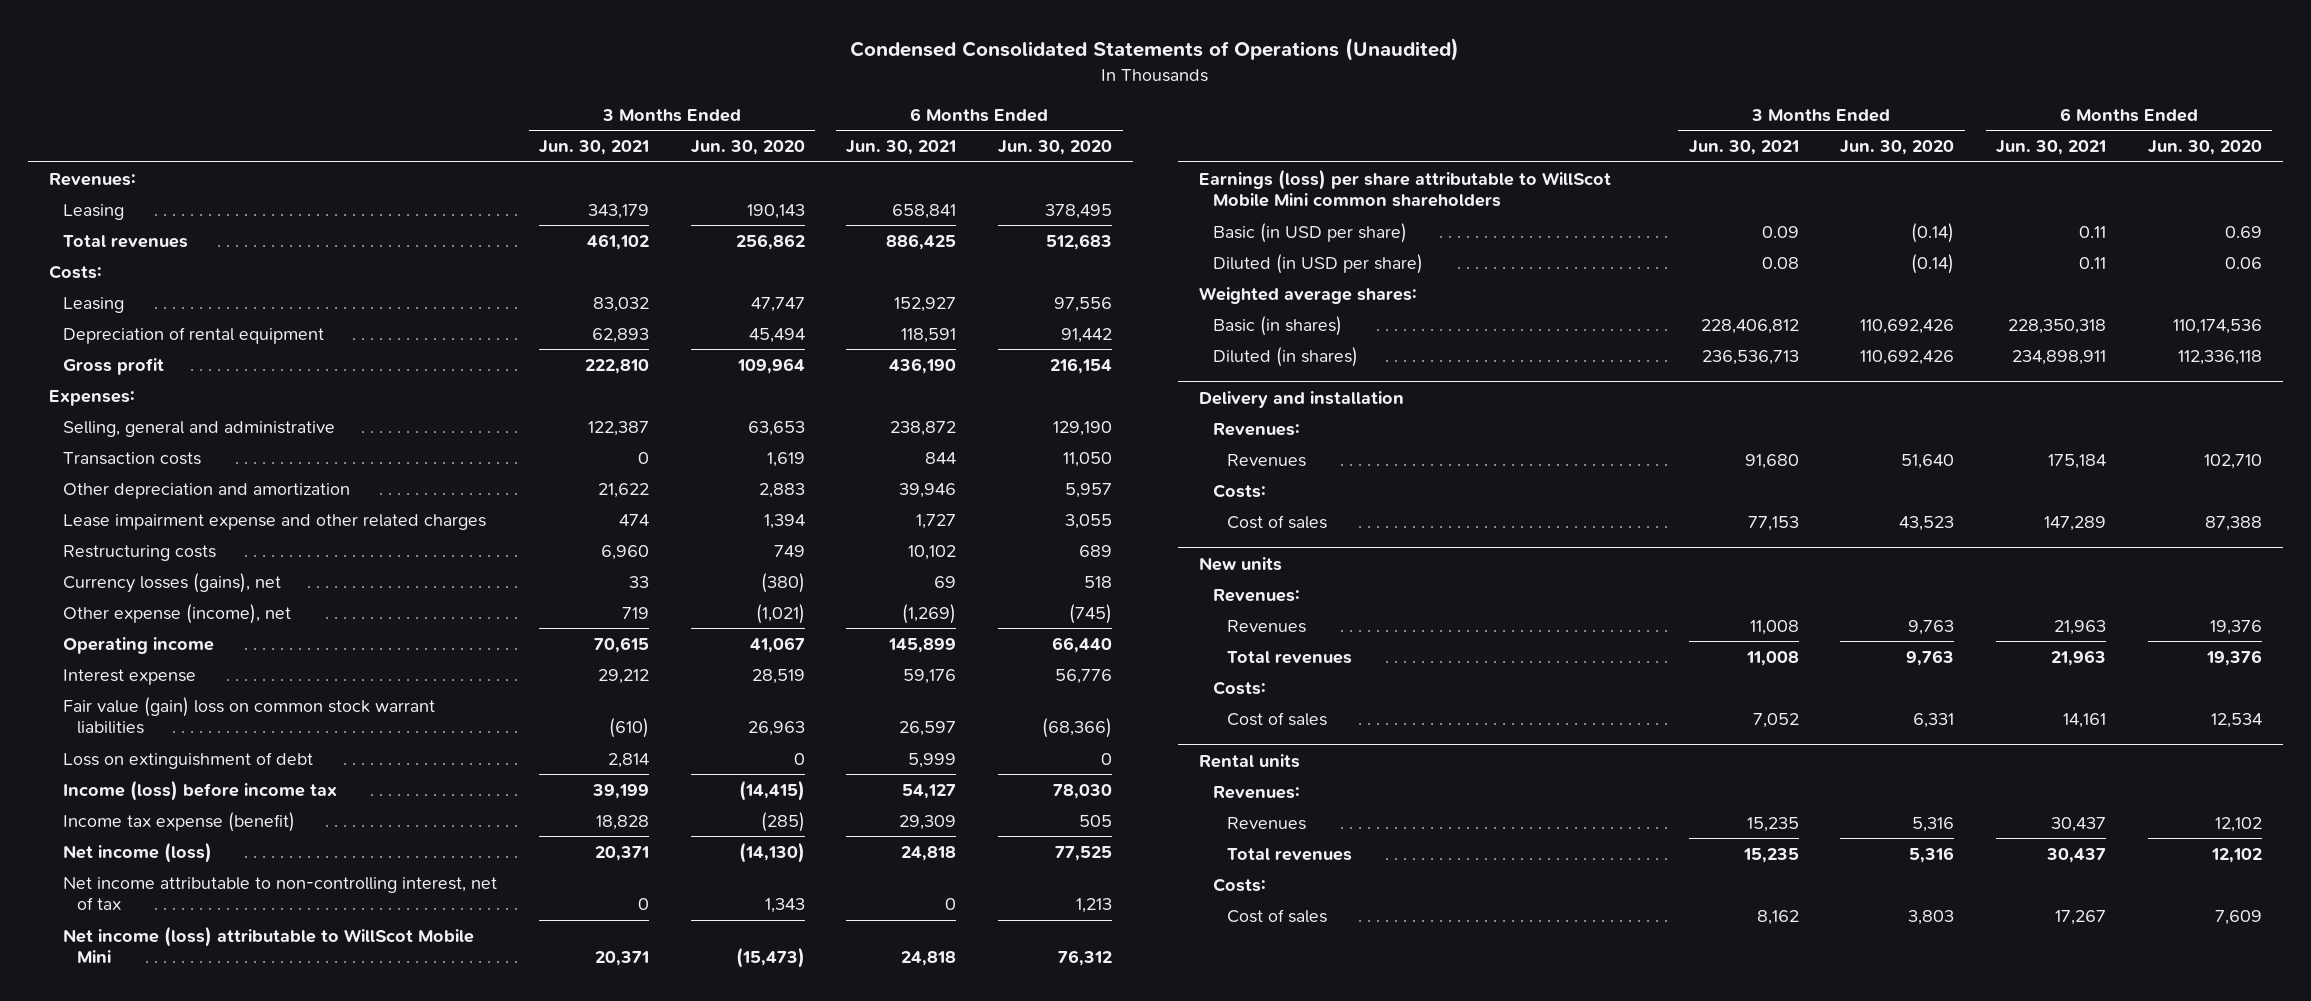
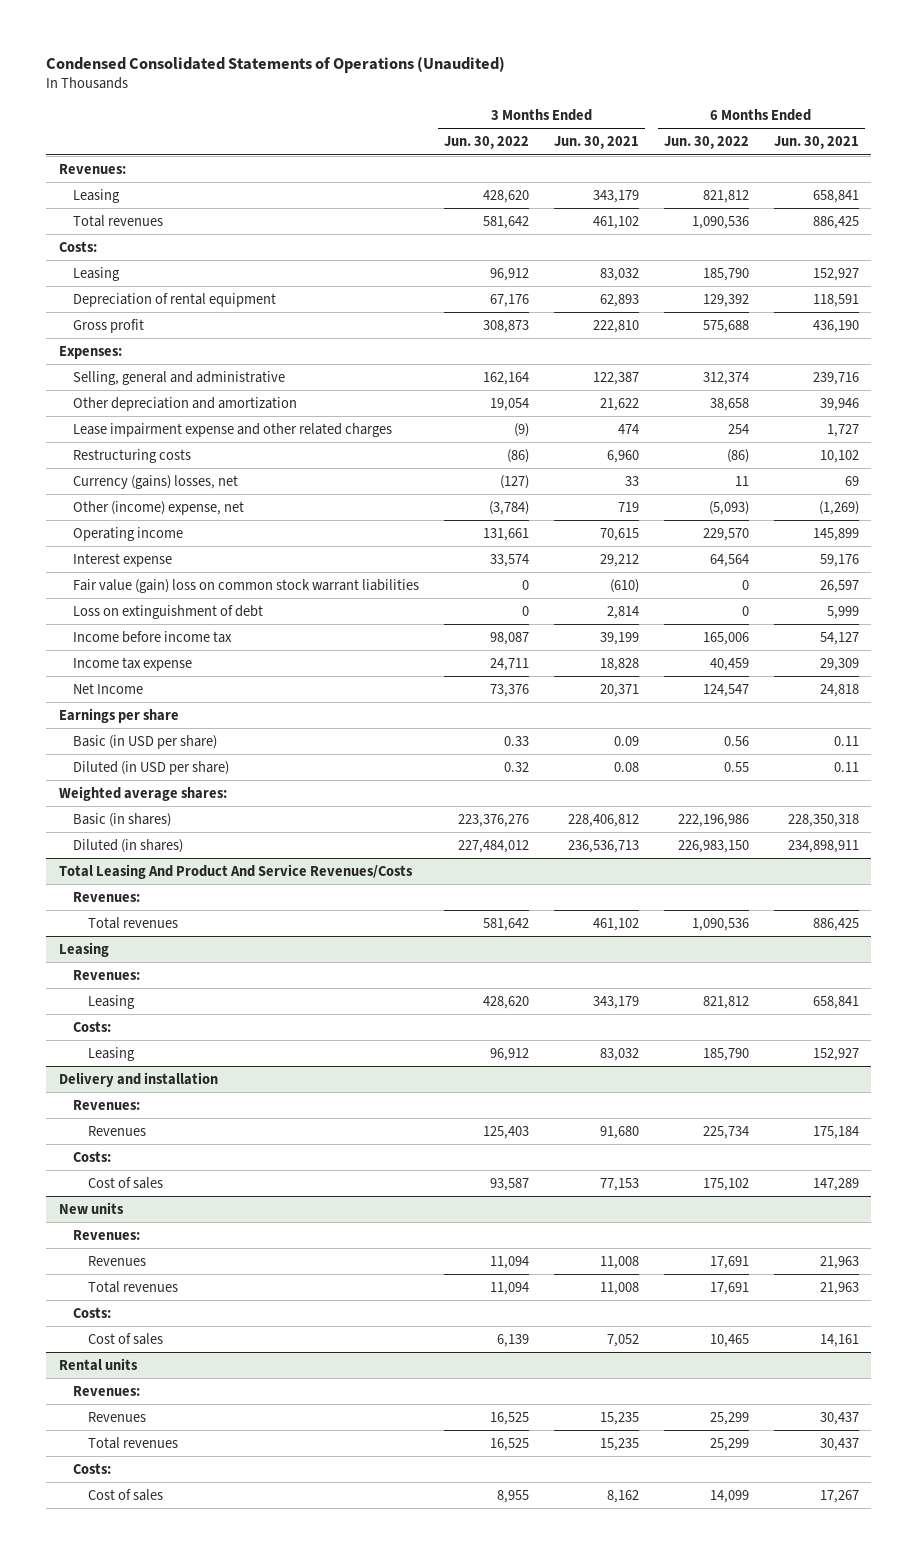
- | 3 Months Ended Jun. 30, 2021 | 3 Months Ended Jun. 30, 2020 | 6 Months Ended Jun. 30, 2021 | 6 Months Ended Jun. 30, 2020
+ | 3 Months Ended Jun. 30, 2022 | 3 Months Ended Jun. 30, 2021 | 6 Months Ended Jun. 30, 2022 | 6 Months Ended Jun. 30, 2021
- Selling, general and administrative | 122,387 | 63,653 | 238,872 | 129,190
- Transaction costs | 0 | 1,619 | 844 | 11,050
+ Selling, general and administrative | 162,164 | 122,387 | 312,374 | 239,716
- Currency losses (gains), net | 33 | (380) | 69 | 518
- Other expense (income), net | 719 | (1,021) | (1,269) | (745)
+ Currency (gains) losses, net | (127) | 33 | 11 | 69
+ Other (income) expense, net | (3,784) | 719 | (5,093) | (1,269)
- Income (loss) before income tax | 39,199 | (14,415) | 54,127 | 78,030
- Income tax expense (benefit) | 18,828 | (285) | 29,309 | 505
- Net income (loss) | 20,371 | (14,130) | 24,818 | 77,525
- Net income attributable to non-controlling interest, net of tax | 0 | 1,343 | 0 | 1,213
- Net income (loss) attributable to WillScot Mobile Mini | 20,371 | (15,473) | 24,818 | 76,312
- Earnings (loss) per share attributable to WillScot Mobile Mini common shareholders
+ Income before income tax | 98,087 | 39,199 | 165,006 | 54,127
+ Income tax expense | 24,711 | 18,828 | 40,459 | 29,309
+ Net Income | 73,376 | 20,371 | 124,547 | 24,818
+ Earnings per share
+ Total Leasing And Product And Service Revenues/Costs
+ Revenues:
+ Total revenues | 581,642 | 461,102 | 1,090,536 | 886,425
+ Leasing
+ Revenues:
+ Leasing | 428,620 | 343,179 | 821,812 | 658,841
+ Costs:
+ Leasing | 96,912 | 83,032 | 185,790 | 152,927

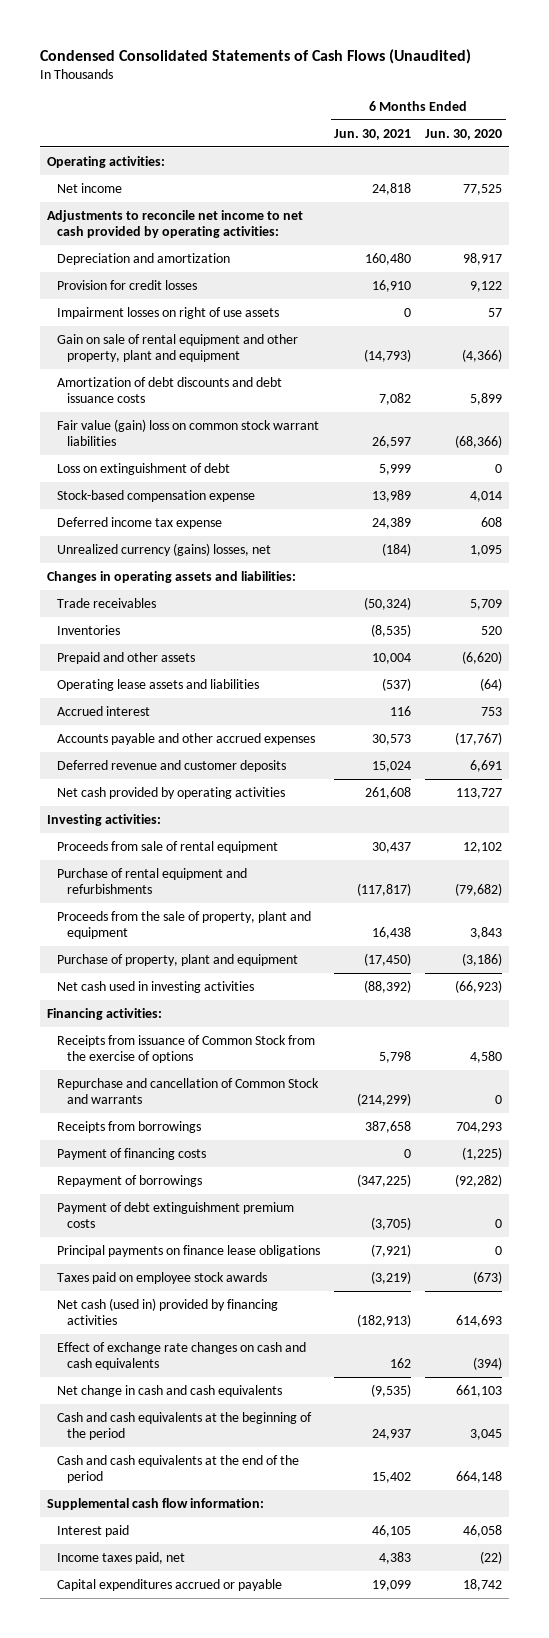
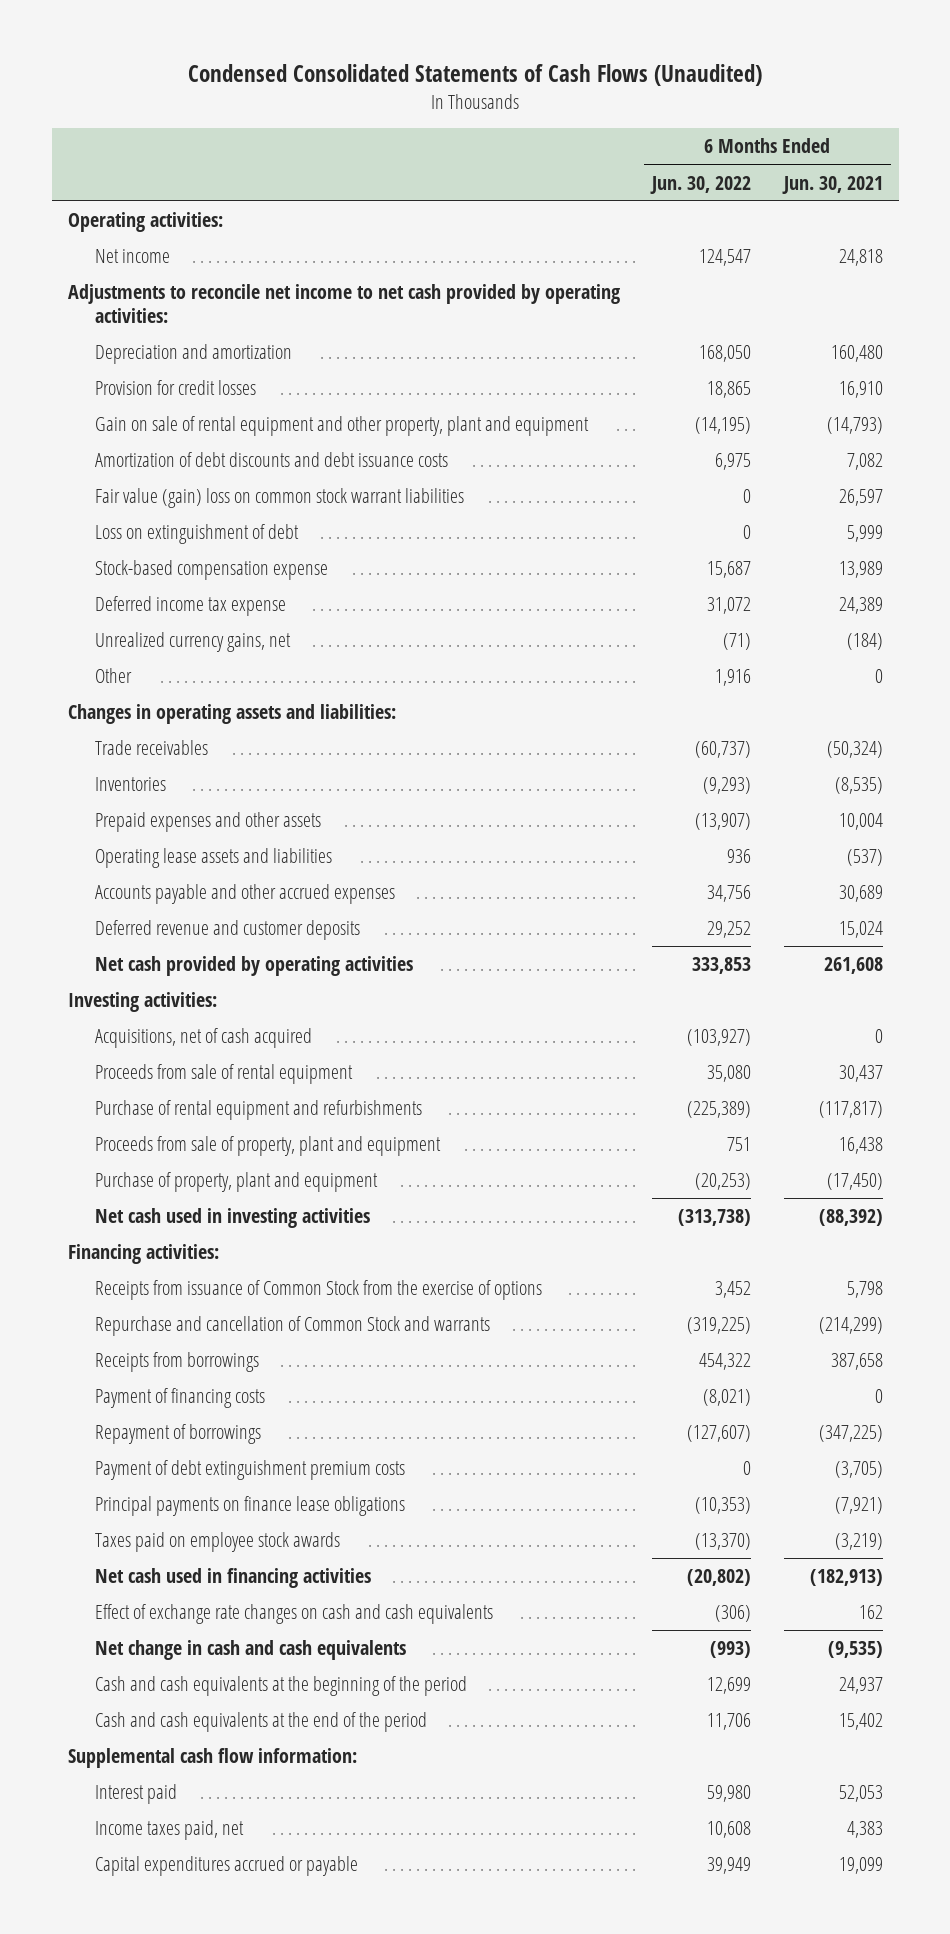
- | 6 Months Ended Jun. 30, 2021 | 6 Months Ended Jun. 30, 2020
+ | 6 Months Ended Jun. 30, 2022 | 6 Months Ended Jun. 30, 2021
- Impairment losses on right of use assets | 0 | 57
- Unrealized currency (gains) losses, net | (184) | 1,095
+ Unrealized currency gains, net | (71) | (184)
+ Other | 1,916 | 0
- Prepaid and other assets | 10,004 | (6,620)
+ Prepaid expenses and other assets | (13,907) | 10,004
- Accrued interest | 116 | 753
- Accounts payable and other accrued expenses | 30,573 | (17,767)
+ Accounts payable and other accrued expenses | 34,756 | 30,689
+ Acquisitions, net of cash acquired | (103,927) | 0
- Proceeds from the sale of property, plant and equipment | 16,438 | 3,843
+ Proceeds from sale of property, plant and equipment | 751 | 16,438
- Net cash (used in) provided by financing activities | (182,913) | 614,693
+ Net cash used in financing activities | (20,802) | (182,913)
- Interest paid | 46,105 | 46,058
+ Interest paid | 59,980 | 52,053

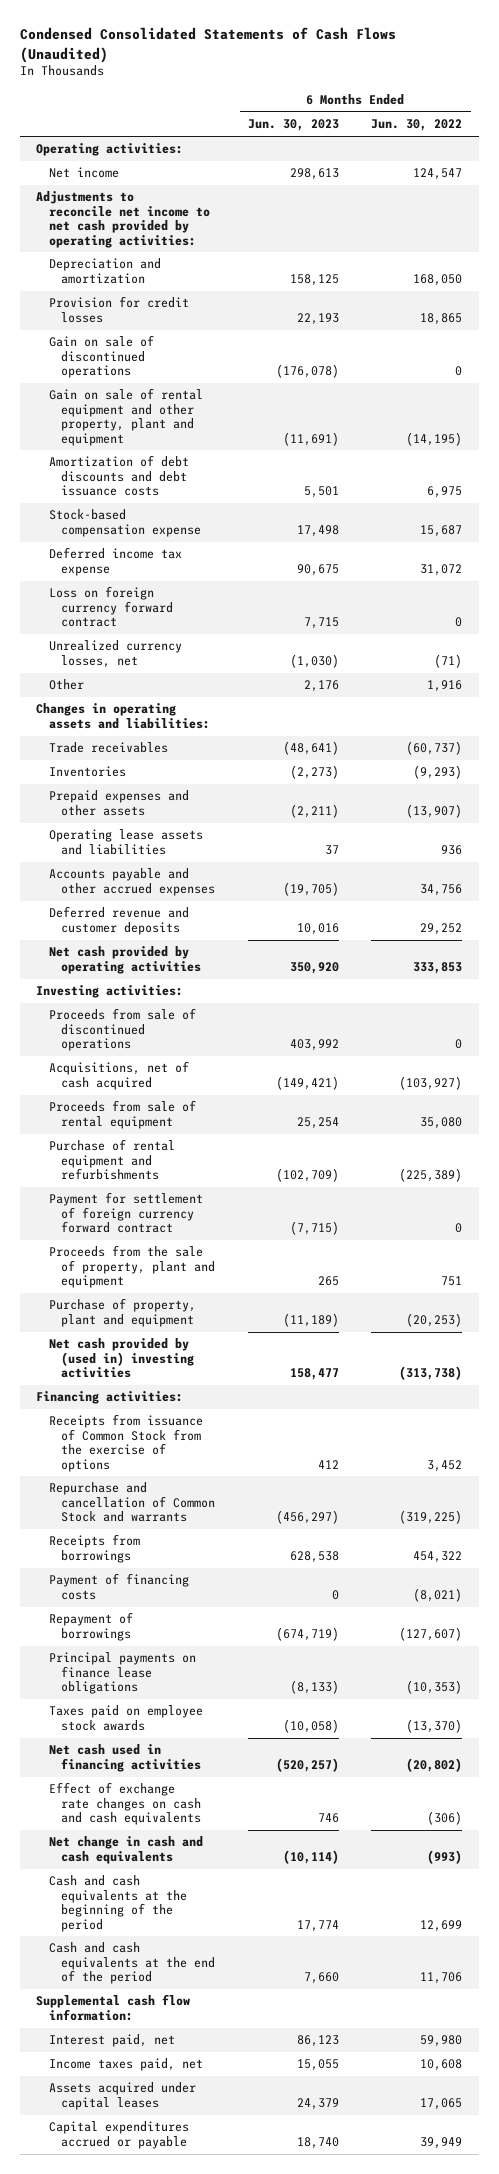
- | 6 Months Ended Jun. 30, 2022 | 6 Months Ended Jun. 30, 2021
+ | 6 Months Ended Jun. 30, 2023 | 6 Months Ended Jun. 30, 2022
+ Gain on sale of discontinued operations | (176,078) | 0
- Fair value (gain) loss on common stock warrant liabilities | 0 | 26,597
- Loss on extinguishment of debt | 0 | 5,999
- Unrealized currency gains, net | (71) | (184)
+ Loss on foreign currency forward contract | 7,715 | 0
+ Unrealized currency losses, net | (1,030) | (71)
+ Proceeds from sale of discontinued operations | 403,992 | 0
- Proceeds from sale of property, plant and equipment | 751 | 16,438
+ Payment for settlement of foreign currency forward contract | (7,715) | 0
+ Proceeds from the sale of property, plant and equipment | 265 | 751
- Net cash used in investing activities | (313,738) | (88,392)
+ Net cash provided by (used in) investing activities | 158,477 | (313,738)
- Payment of debt extinguishment premium costs | 0 | (3,705)
- Interest paid | 59,980 | 52,053
+ Interest paid, net | 86,123 | 59,980
+ Assets acquired under capital leases | 24,379 | 17,065

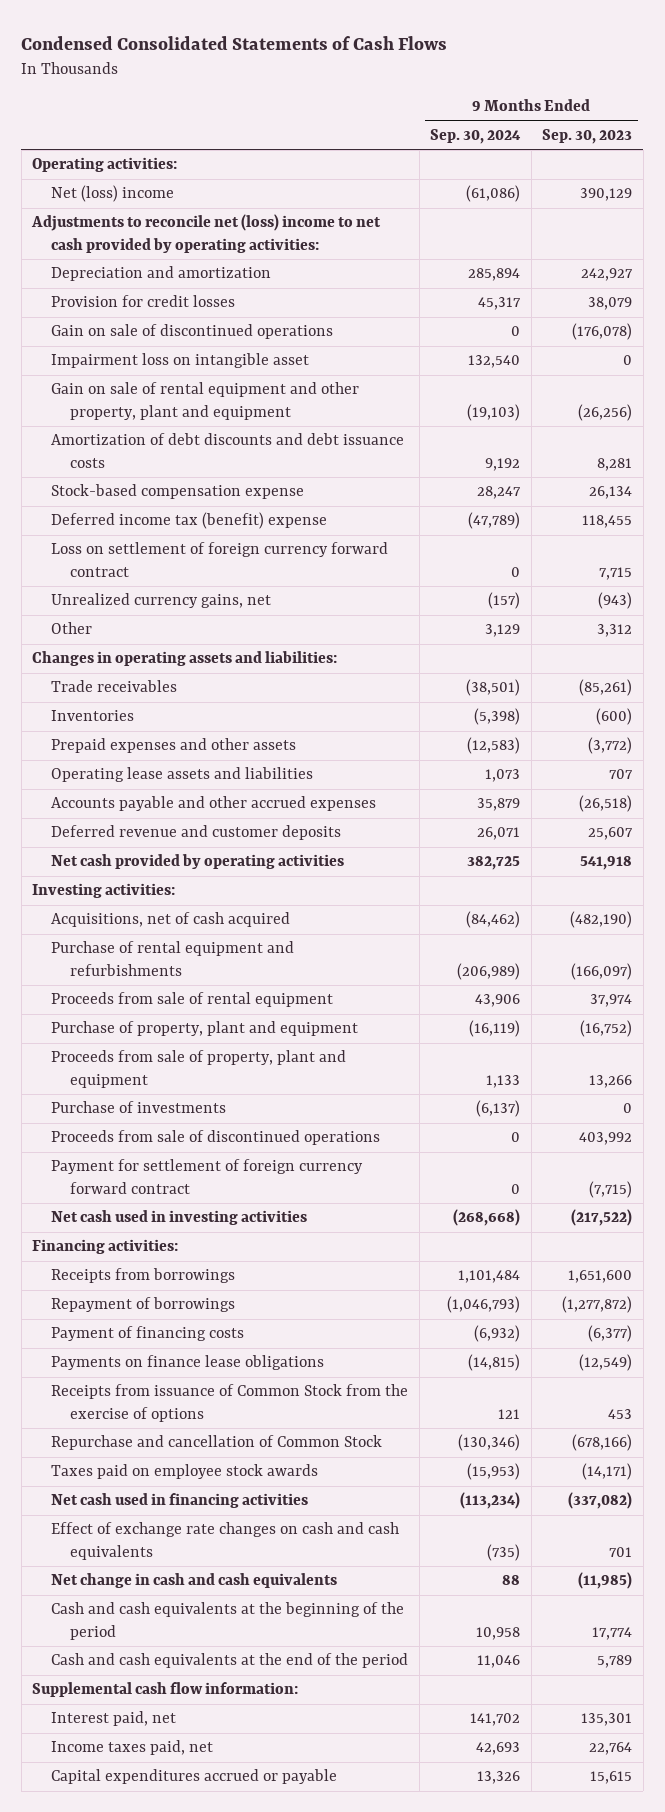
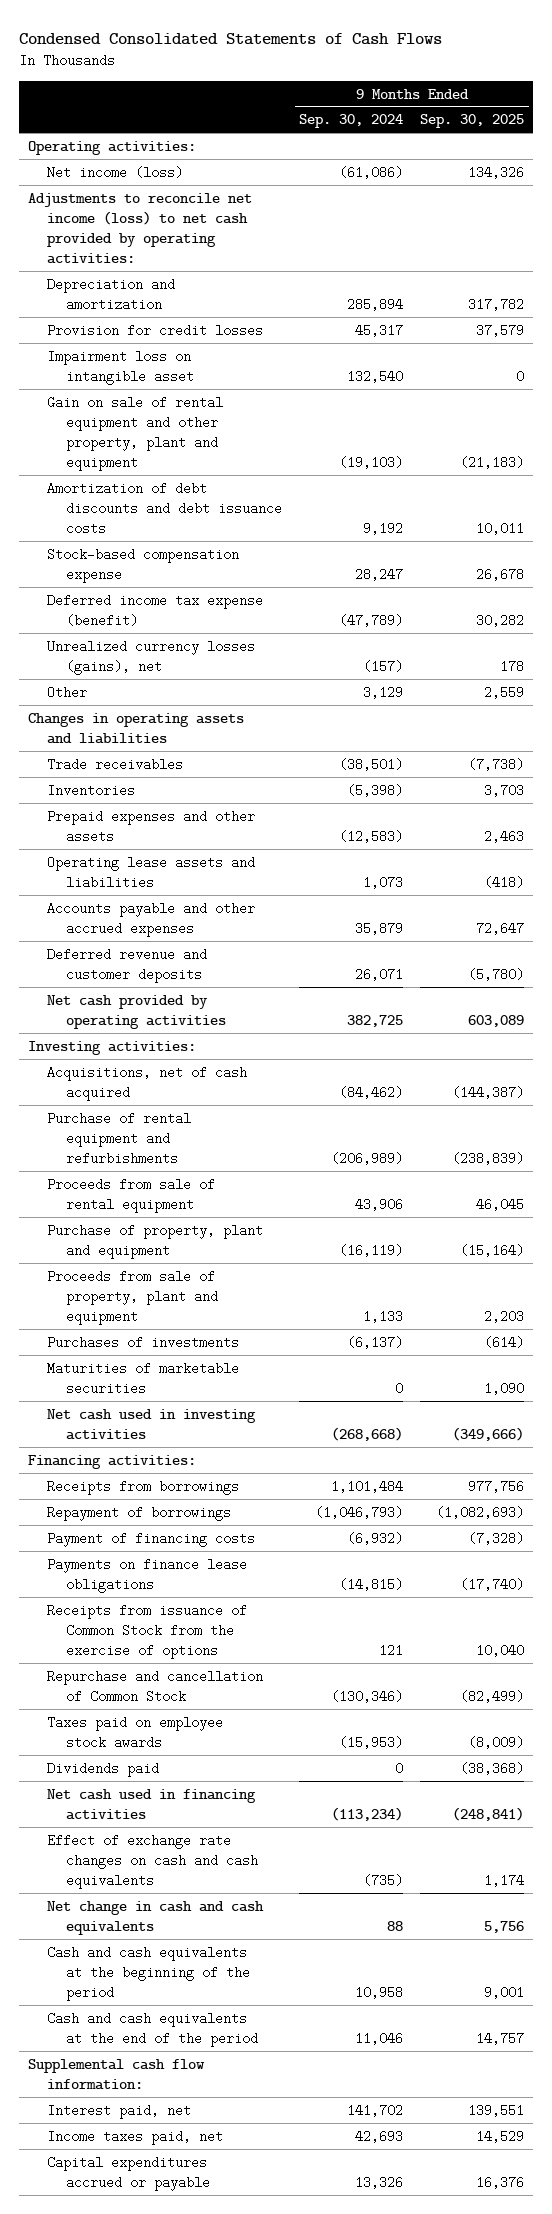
- | 9 Months Ended Sep. 30, 2024 | 9 Months Ended Sep. 30, 2023
+ | 9 Months Ended Sep. 30, 2024 | 9 Months Ended Sep. 30, 2025
- Net (loss) income | (61,086) | 390,129
- Adjustments to reconcile net (loss) income to net cash provided by operating activities:
+ Net income (loss) | (61,086) | 134,326
+ Adjustments to reconcile net income (loss) to net cash provided by operating activities:
- Gain on sale of discontinued operations | 0 | (176,078)
- Deferred income tax (benefit) expense | (47,789) | 118,455
- Loss on settlement of foreign currency forward contract | 0 | 7,715
- Unrealized currency gains, net | (157) | (943)
+ Deferred income tax expense (benefit) | (47,789) | 30,282
+ Unrealized currency losses (gains), net | (157) | 178
- Changes in operating assets and liabilities:
+ Changes in operating assets and liabilities
- Purchase of investments | (6,137) | 0
- Proceeds from sale of discontinued operations | 0 | 403,992
- Payment for settlement of foreign currency forward contract | 0 | (7,715)
+ Purchases of investments | (6,137) | (614)
+ Maturities of marketable securities | 0 | 1,090
+ Dividends paid | 0 | (38,368)

